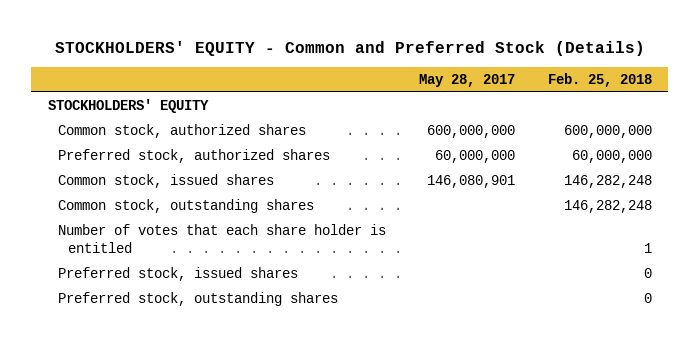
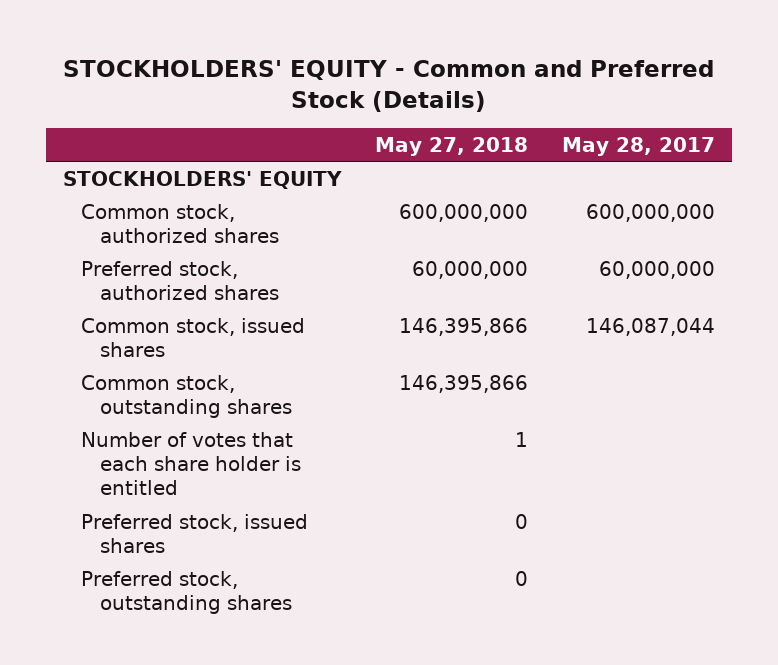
- | May 28, 2017 | Feb. 25, 2018
+ | May 27, 2018 | May 28, 2017
- Common stock, issued shares | 146,080,901 | 146,282,248
+ Common stock, issued shares | 146,395,866 | 146,087,044

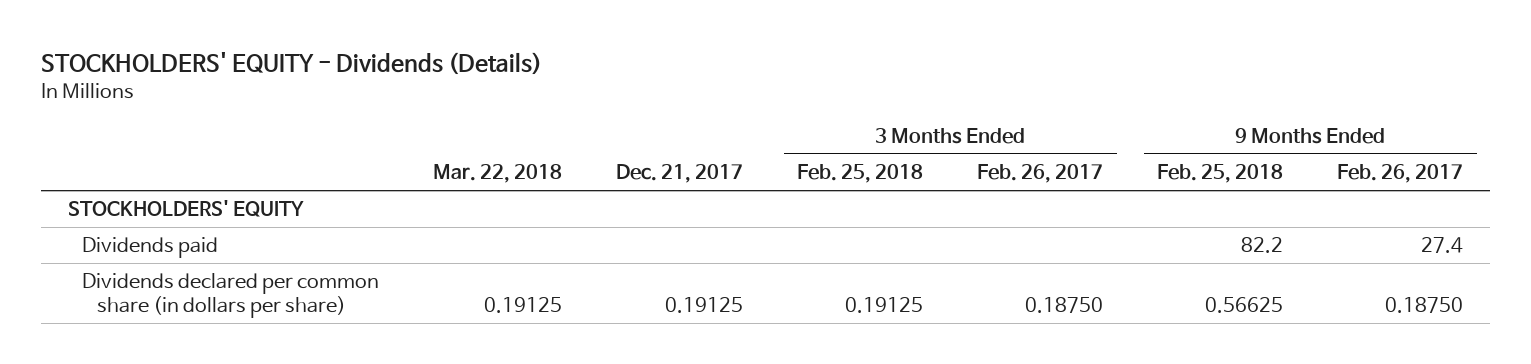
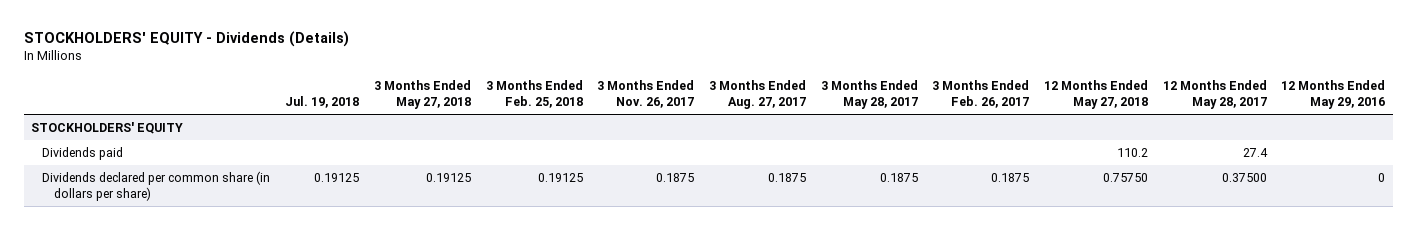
- | Mar. 22, 2018 | Dec. 21, 2017 | 3 Months Ended Feb. 25, 2018 | 3 Months Ended Feb. 26, 2017 | 9 Months Ended Feb. 25, 2018 | 9 Months Ended Feb. 26, 2017
+ | Jul. 19, 2018 | 3 Months Ended May 27, 2018 | 3 Months Ended Feb. 25, 2018 | 3 Months Ended Nov. 26, 2017 | 3 Months Ended Aug. 27, 2017 | 3 Months Ended May 28, 2017 | 3 Months Ended Feb. 26, 2017 | 12 Months Ended May 27, 2018 | 12 Months Ended May 28, 2017 | 12 Months Ended May 29, 2016
- Dividends declared per common share (in dollars per share) | 0.19125 | 0.19125 | 0.19125 | 0.18750 | 0.56625 | 0.18750
+ Dividends declared per common share (in dollars per share) | 0.19125 | 0.19125 | 0.19125 | 0.1875 | 0.1875 | 0.1875 | 0.1875 | 0.75750 | 0.37500 | 0

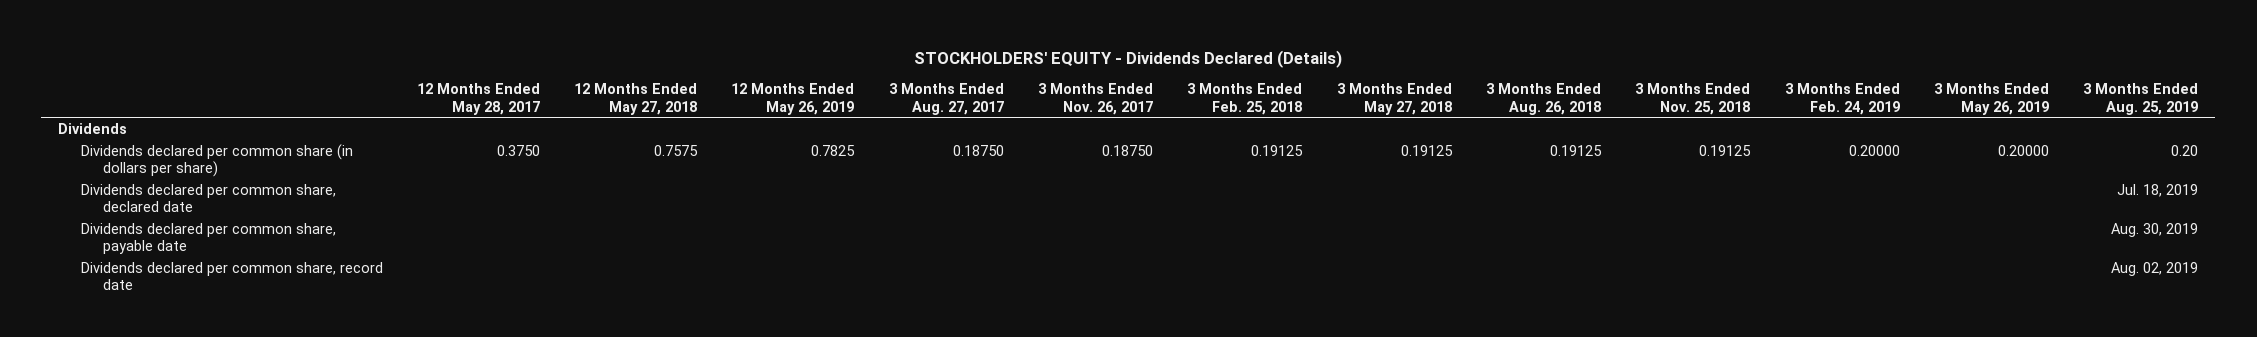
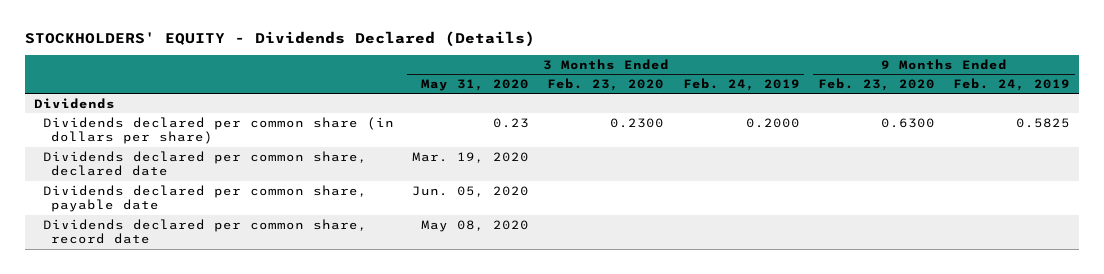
- | 12 Months Ended May 28, 2017 | 12 Months Ended May 27, 2018 | 12 Months Ended May 26, 2019 | 3 Months Ended Aug. 27, 2017 | 3 Months Ended Nov. 26, 2017 | 3 Months Ended Feb. 25, 2018 | 3 Months Ended May 27, 2018 | 3 Months Ended Aug. 26, 2018 | 3 Months Ended Nov. 25, 2018 | 3 Months Ended Feb. 24, 2019 | 3 Months Ended May 26, 2019 | 3 Months Ended Aug. 25, 2019
+ | 3 Months Ended May 31, 2020 | 3 Months Ended Feb. 23, 2020 | 3 Months Ended Feb. 24, 2019 | 9 Months Ended Feb. 23, 2020 | 9 Months Ended Feb. 24, 2019
- Dividends declared per common share (in dollars per share) | 0.3750 | 0.7575 | 0.7825 | 0.18750 | 0.18750 | 0.19125 | 0.19125 | 0.19125 | 0.19125 | 0.20000 | 0.20000 | 0.20
+ Dividends declared per common share (in dollars per share) | 0.23 | 0.2300 | 0.2000 | 0.6300 | 0.5825

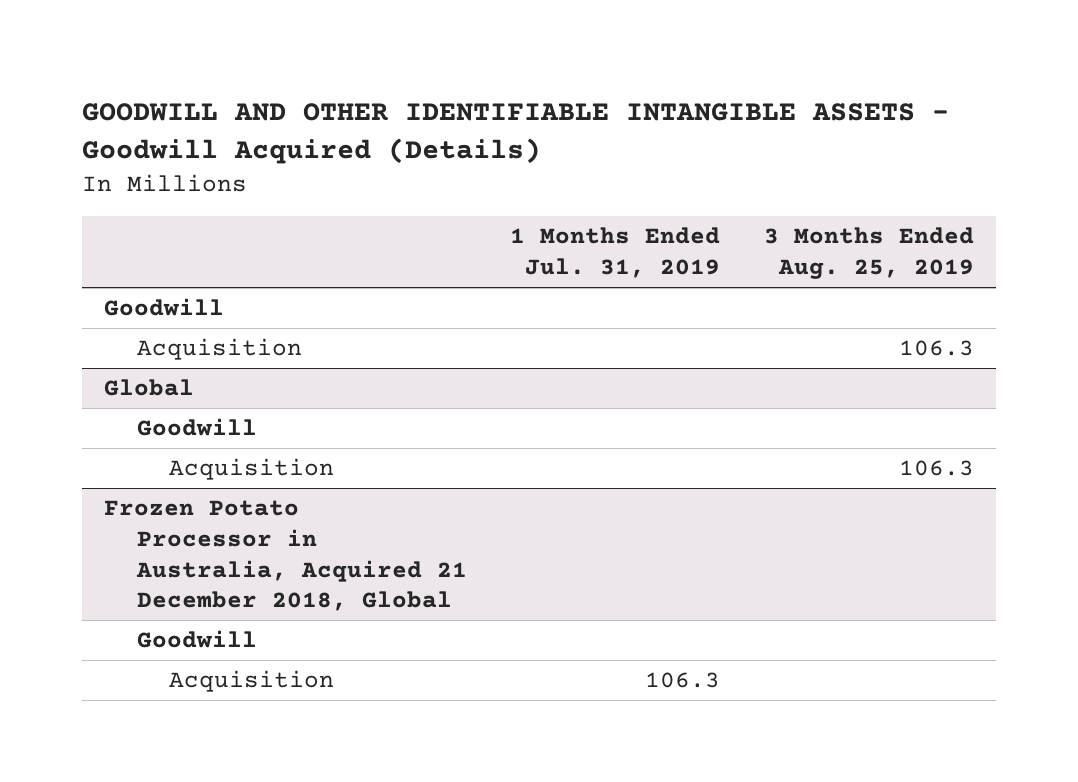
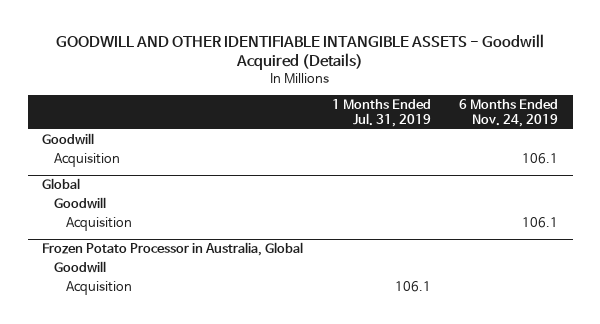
- | 1 Months Ended Jul. 31, 2019 | 3 Months Ended Aug. 25, 2019
+ | 1 Months Ended Jul. 31, 2019 | 6 Months Ended Nov. 24, 2019
- Frozen Potato Processor in Australia, Acquired 21 December 2018, Global
+ Frozen Potato Processor in Australia, Global
- Acquisition | 106.3 |
+ Acquisition | 106.1 |

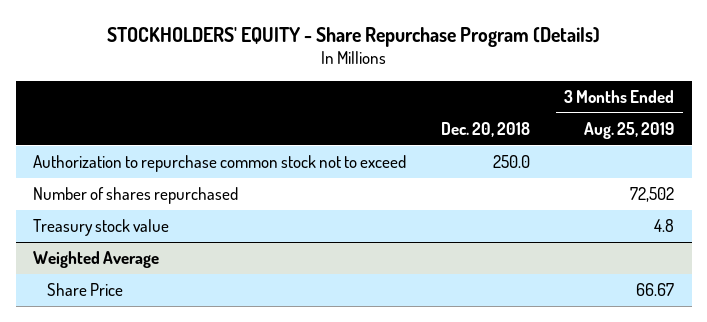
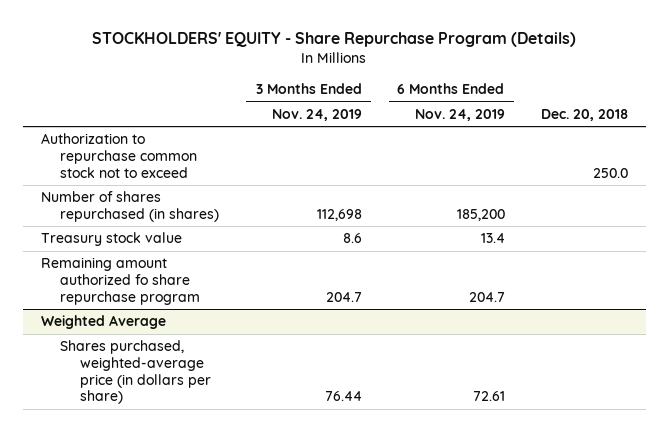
- | Dec. 20, 2018 | 3 Months Ended Aug. 25, 2019
+ | 3 Months Ended Nov. 24, 2019 | 6 Months Ended Nov. 24, 2019 | Dec. 20, 2018
- Number of shares repurchased | | 72,502
+ Number of shares repurchased (in shares) | 112,698 | 185,200 |
+ Remaining amount authorized fo share repurchase program | 204.7 | 204.7 |
@ Weighted Average
- Share Price | | 66.67
+ Shares purchased, weighted-average price (in dollars per share) | 76.44 | 72.61 |

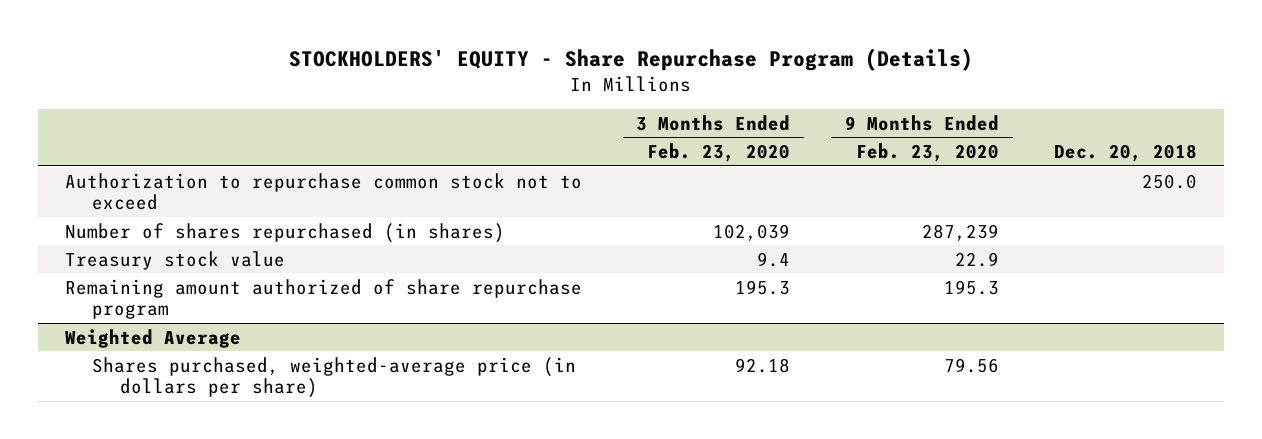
- | 3 Months Ended Nov. 24, 2019 | 6 Months Ended Nov. 24, 2019 | Dec. 20, 2018
+ | 3 Months Ended Feb. 23, 2020 | 9 Months Ended Feb. 23, 2020 | Dec. 20, 2018
- Remaining amount authorized fo share repurchase program | 204.7 | 204.7 |
+ Remaining amount authorized of share repurchase program | 195.3 | 195.3 |

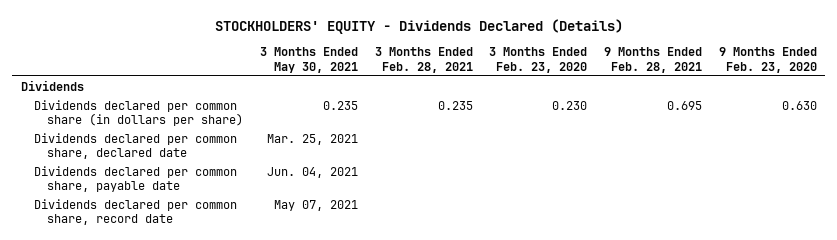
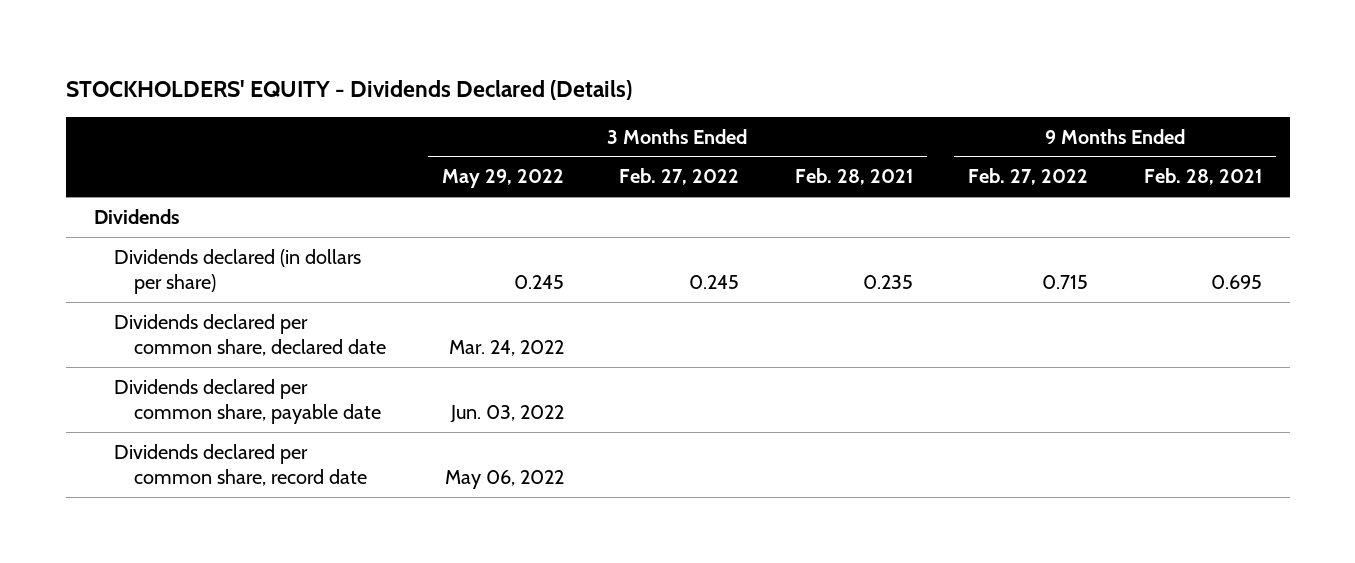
- | 3 Months Ended May 30, 2021 | 3 Months Ended Feb. 28, 2021 | 3 Months Ended Feb. 23, 2020 | 9 Months Ended Feb. 28, 2021 | 9 Months Ended Feb. 23, 2020
+ | 3 Months Ended May 29, 2022 | 3 Months Ended Feb. 27, 2022 | 3 Months Ended Feb. 28, 2021 | 9 Months Ended Feb. 27, 2022 | 9 Months Ended Feb. 28, 2021
- Dividends declared per common share (in dollars per share) | 0.235 | 0.235 | 0.230 | 0.695 | 0.630
+ Dividends declared (in dollars per share) | 0.245 | 0.245 | 0.235 | 0.715 | 0.695

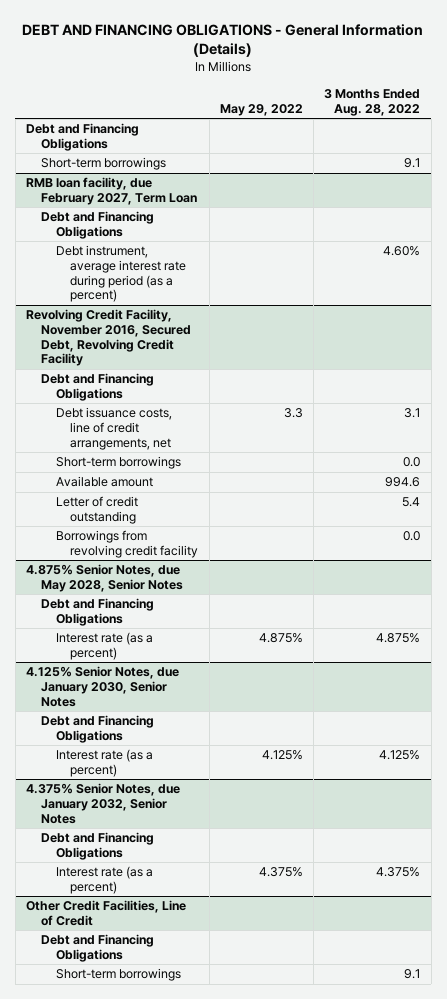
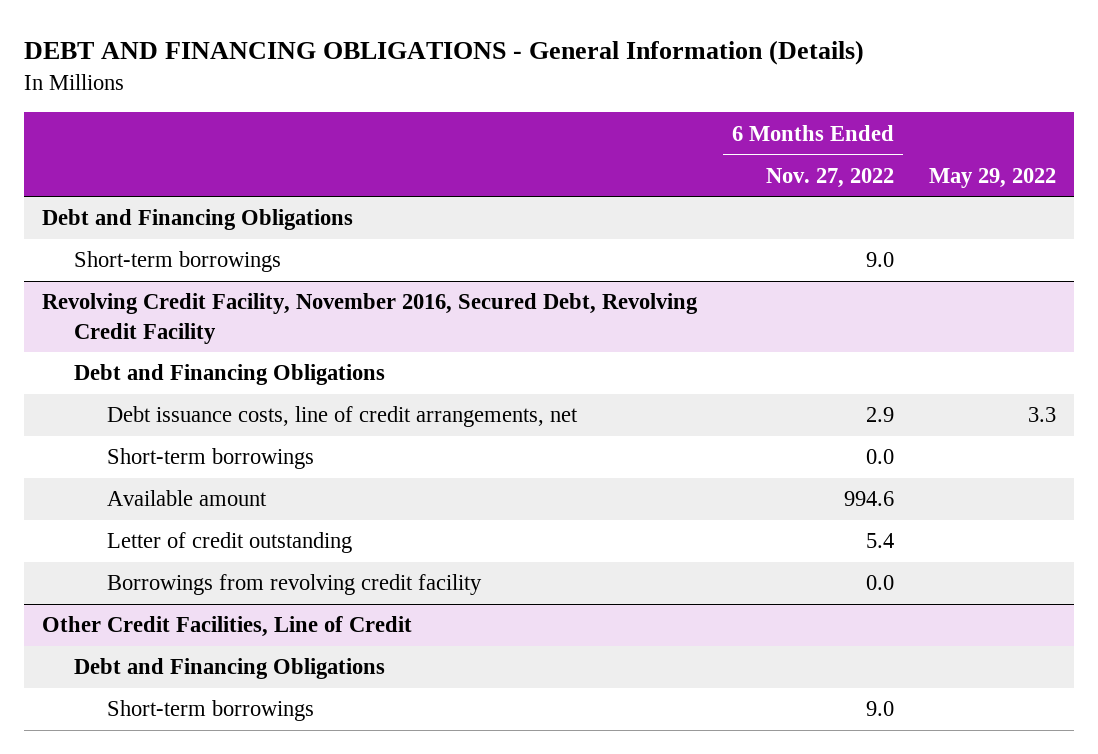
- | May 29, 2022 | 3 Months Ended Aug. 28, 2022
+ | 6 Months Ended Nov. 27, 2022 | May 29, 2022
- RMB loan facility, due February 2027, Term Loan
- Debt and Financing Obligations
- Debt instrument, average interest rate during period (as a percent) | | 4.60%
- 4.875% Senior Notes, due May 2028, Senior Notes
- Debt and Financing Obligations
- Interest rate (as a percent) | 4.875% | 4.875%
- 4.125% Senior Notes, due January 2030, Senior Notes
- Debt and Financing Obligations
- Interest rate (as a percent) | 4.125% | 4.125%
- 4.375% Senior Notes, due January 2032, Senior Notes
- Debt and Financing Obligations
- Interest rate (as a percent) | 4.375% | 4.375%

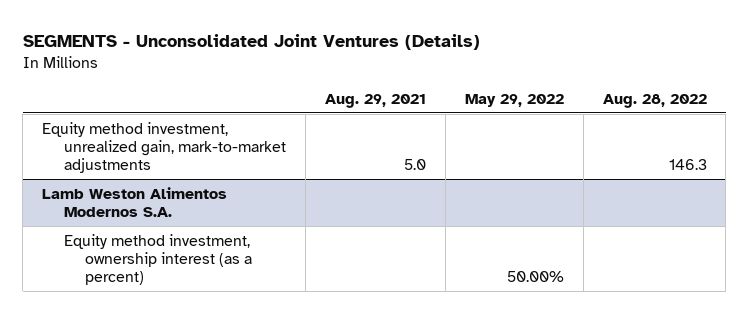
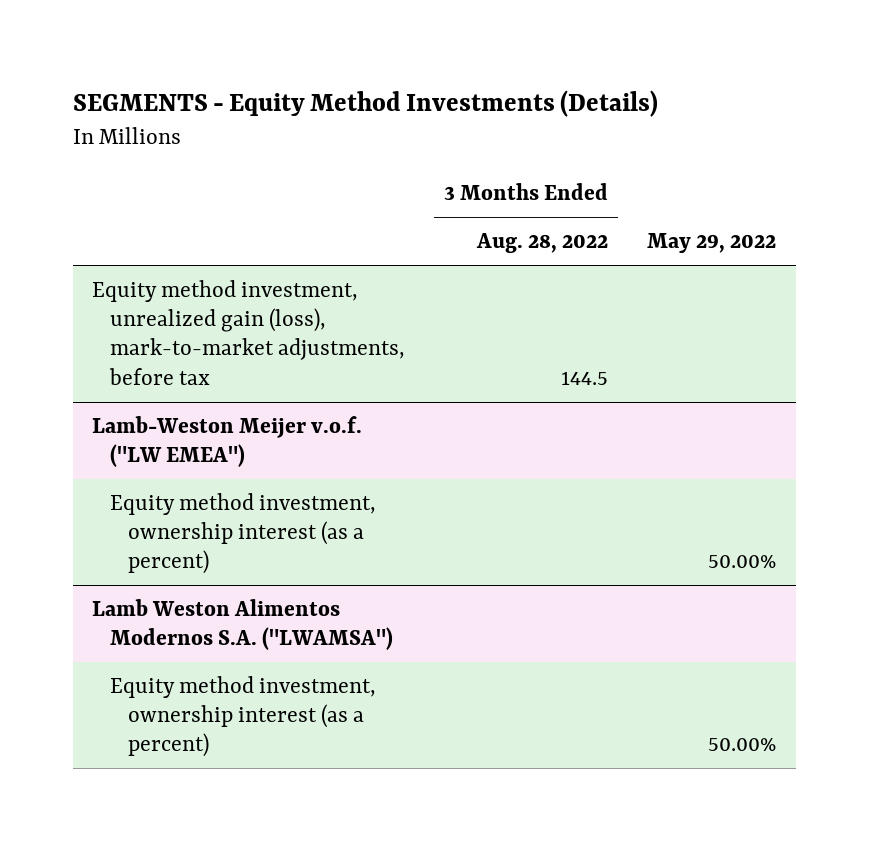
- SEGMENTS - Unconsolidated Joint Ventures (Details)
+ SEGMENTS - Equity Method Investments (Details)
- | Aug. 29, 2021 | May 29, 2022 | Aug. 28, 2022
+ | 3 Months Ended Aug. 28, 2022 | May 29, 2022
- Equity method investment, unrealized gain, mark-to-market adjustments | 5.0 | | 146.3
- Lamb Weston Alimentos Modernos S.A.
+ Equity method investment, unrealized gain (loss), mark-to-market adjustments, before tax | 144.5 |
+ Lamb-Weston Meijer v.o.f. ("LW EMEA")
+ Equity method investment, ownership interest (as a percent) | | 50.00%
+ Lamb Weston Alimentos Modernos S.A. ("LWAMSA")

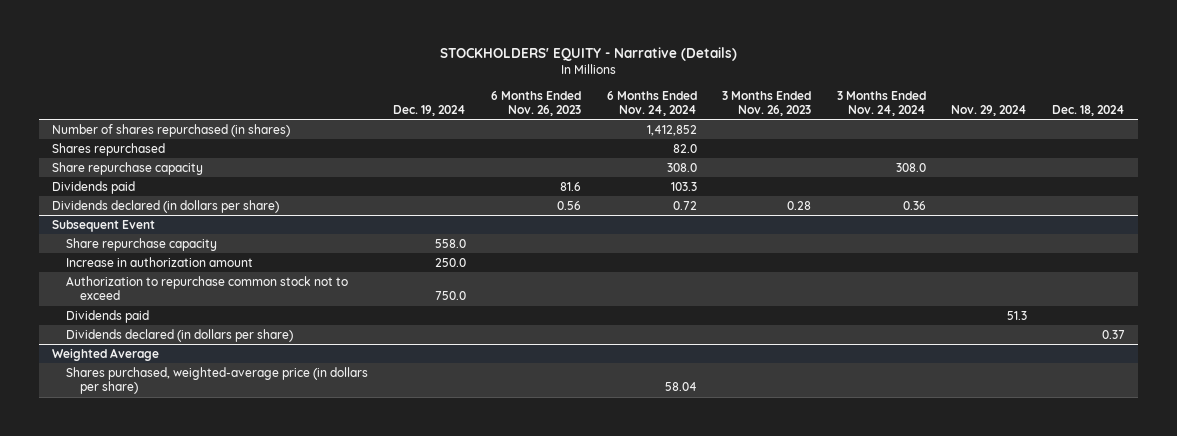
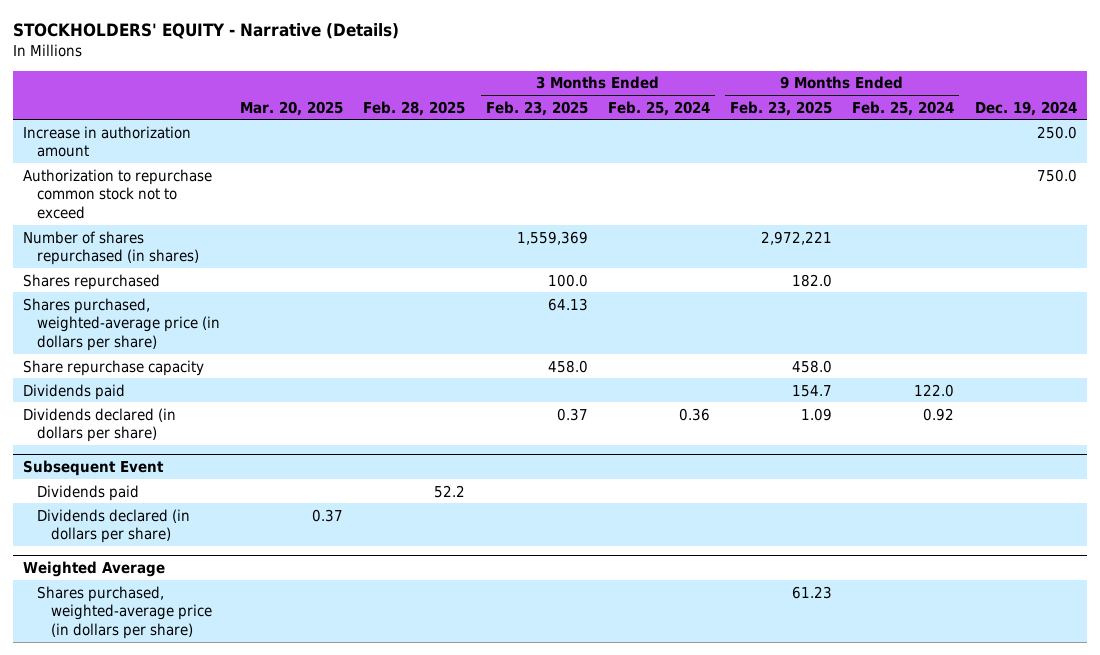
- | Dec. 19, 2024 | 6 Months Ended Nov. 26, 2023 | 6 Months Ended Nov. 24, 2024 | 3 Months Ended Nov. 26, 2023 | 3 Months Ended Nov. 24, 2024 | Nov. 29, 2024 | Dec. 18, 2024
+ | Mar. 20, 2025 | Feb. 28, 2025 | 3 Months Ended Feb. 23, 2025 | 3 Months Ended Feb. 25, 2024 | 9 Months Ended Feb. 23, 2025 | 9 Months Ended Feb. 25, 2024 | Dec. 19, 2024
+ Increase in authorization amount | | | | | | | 250.0
+ Authorization to repurchase common stock not to exceed | | | | | | | 750.0
+ Shares purchased, weighted-average price (in dollars per share) | | | 64.13 | | | |
@ Subsequent Event
- Share repurchase capacity | 558.0 | | | | | |
- Increase in authorization amount | 250.0 | | | | | |
- Authorization to repurchase common stock not to exceed | 750.0 | | | | | |

